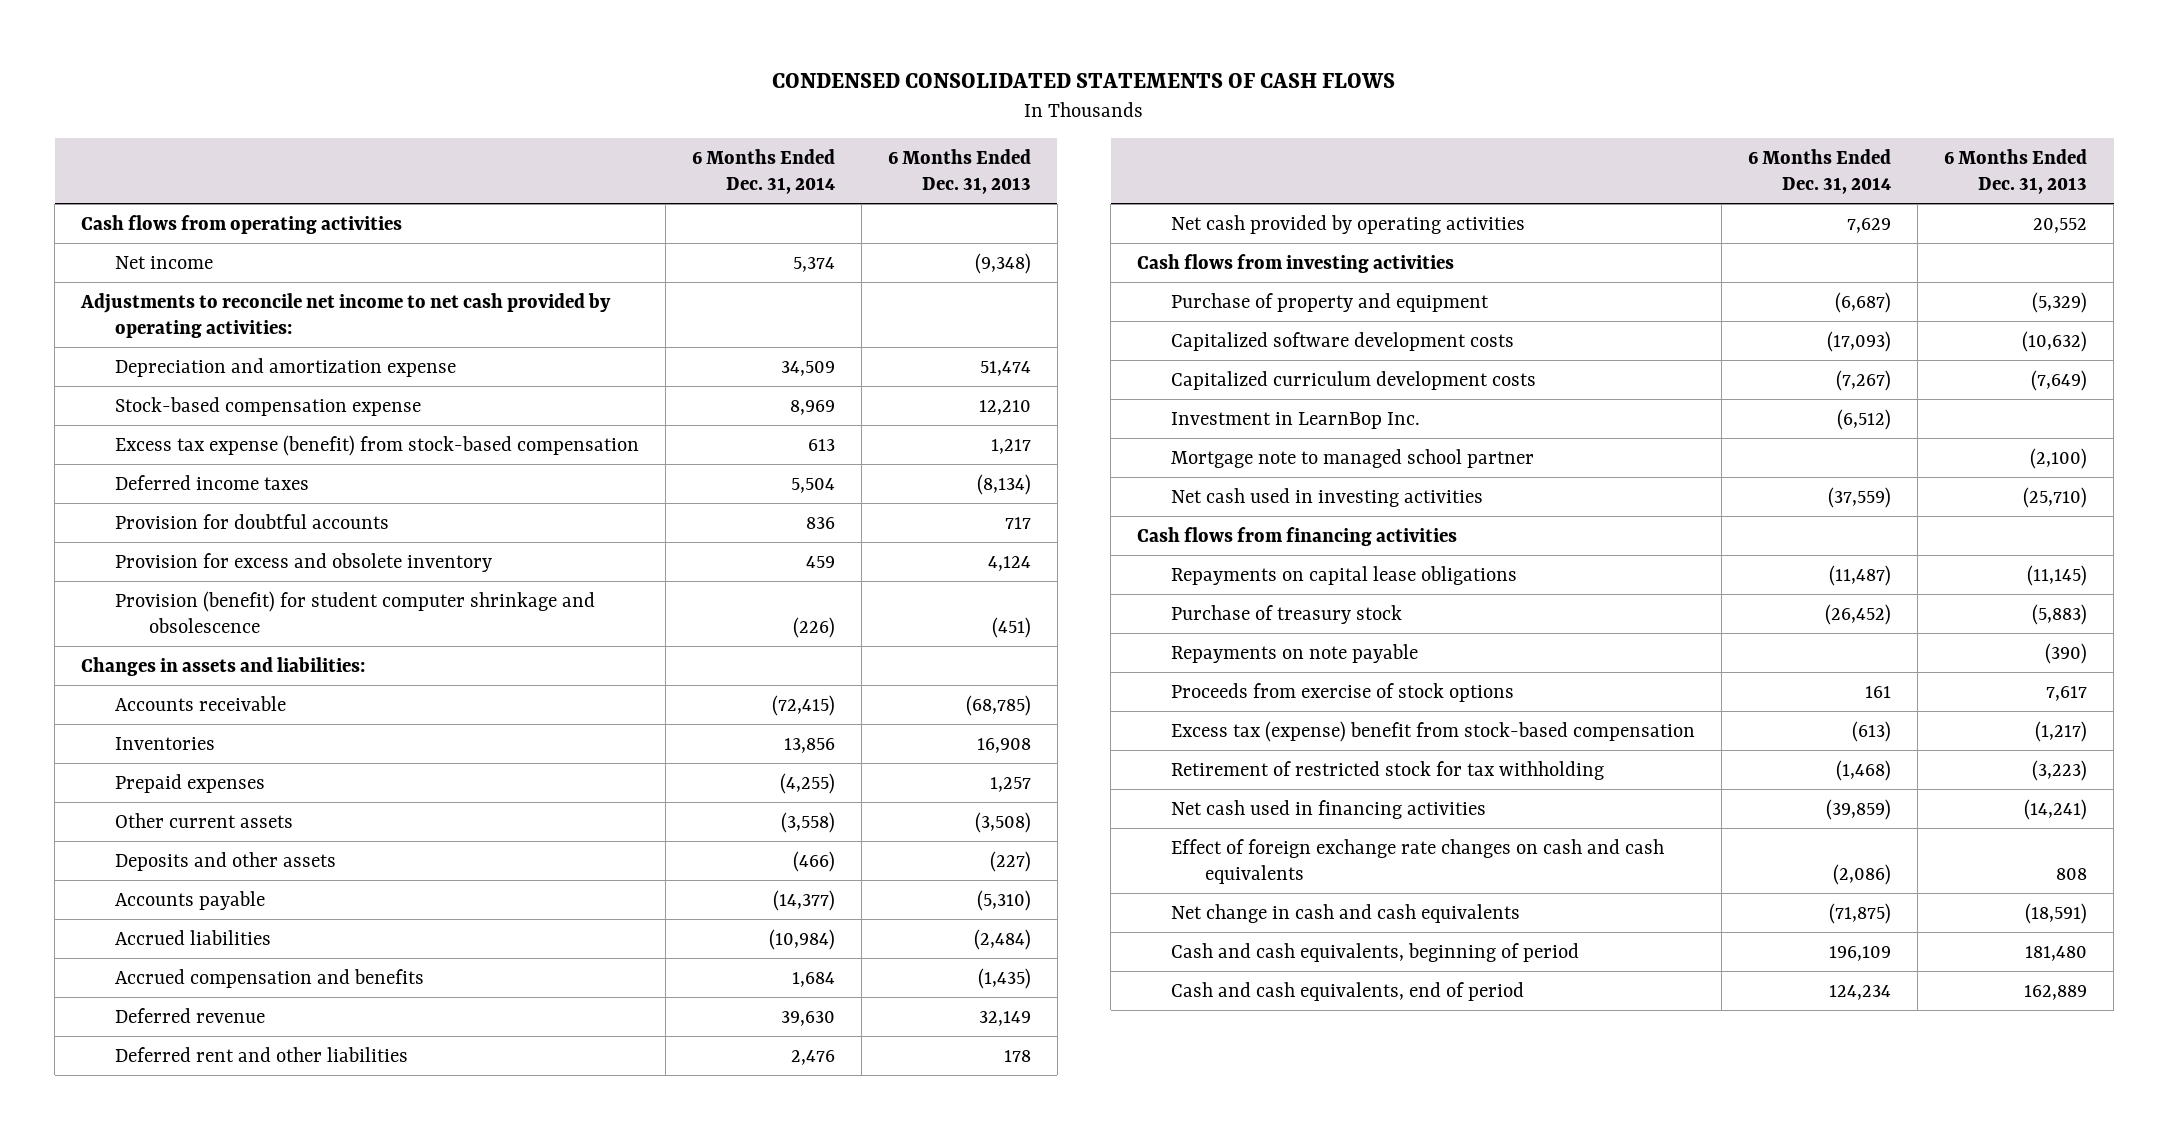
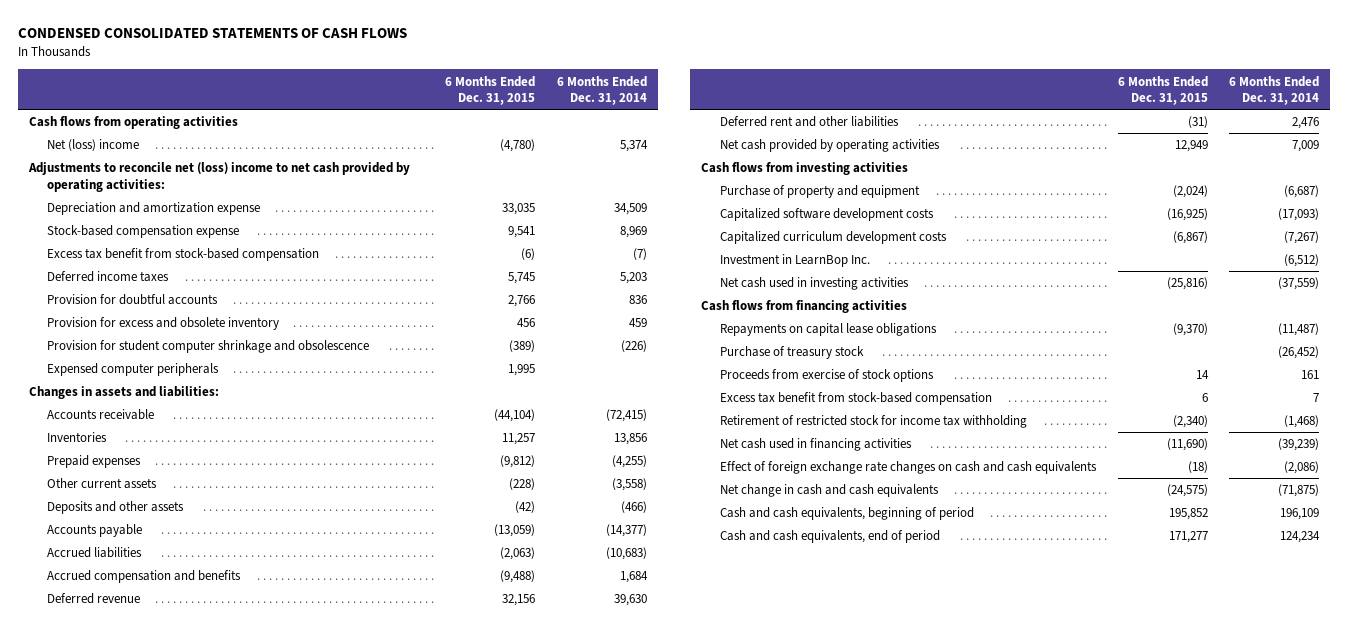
- | 6 Months Ended Dec. 31, 2014 | 6 Months Ended Dec. 31, 2013
+ | 6 Months Ended Dec. 31, 2015 | 6 Months Ended Dec. 31, 2014
- Net income | 5,374 | (9,348)
- Adjustments to reconcile net income to net cash provided by operating activities:
+ Net (loss) income | (4,780) | 5,374
+ Adjustments to reconcile net (loss) income to net cash provided by operating activities:
- Excess tax expense (benefit) from stock-based compensation | 613 | 1,217
- Deferred income taxes | 5,504 | (8,134)
+ Excess tax benefit from stock-based compensation | (6) | (7)
+ Deferred income taxes | 5,745 | 5,203
- Provision (benefit) for student computer shrinkage and obsolescence | (226) | (451)
+ Provision for student computer shrinkage and obsolescence | (389) | (226)
+ Expensed computer peripherals | 1,995 |
- Accrued liabilities | (10,984) | (2,484)
+ Accrued liabilities | (2,063) | (10,683)
- Net cash provided by operating activities | 7,629 | 20,552
+ Net cash provided by operating activities | 12,949 | 7,009
- Mortgage note to managed school partner | | (2,100)
- Repayments on note payable | | (390)
- Excess tax (expense) benefit from stock-based compensation | (613) | (1,217)
- Retirement of restricted stock for tax withholding | (1,468) | (3,223)
- Net cash used in financing activities | (39,859) | (14,241)
+ Excess tax benefit from stock-based compensation | 6 | 7
+ Retirement of restricted stock for income tax withholding | (2,340) | (1,468)
+ Net cash used in financing activities | (11,690) | (39,239)

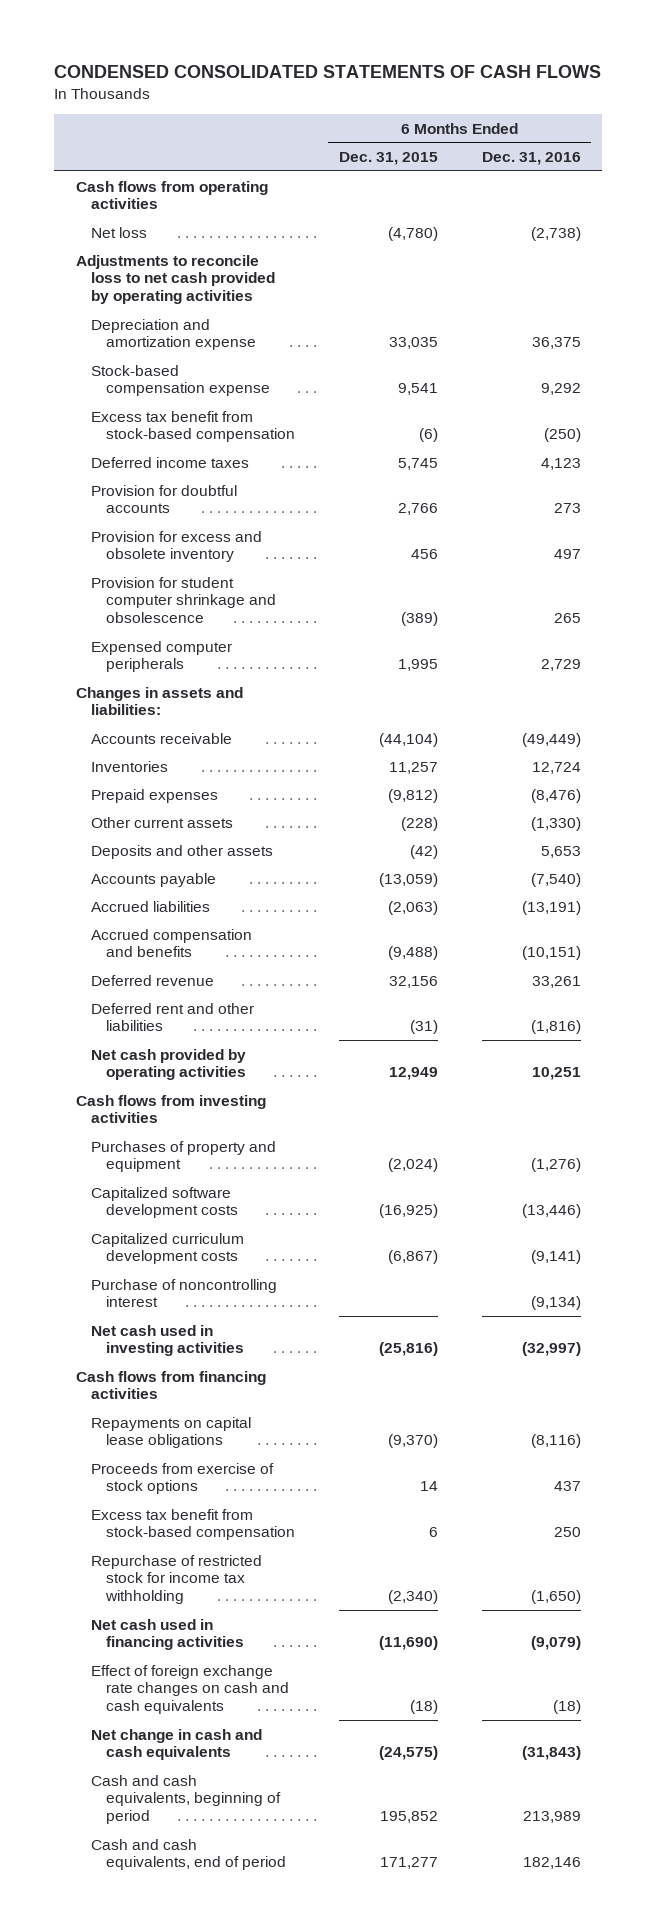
- | 6 Months Ended Dec. 31, 2015 | 6 Months Ended Dec. 31, 2014
+ | 6 Months Ended Dec. 31, 2015 | 6 Months Ended Dec. 31, 2016
- Net (loss) income | (4,780) | 5,374
- Adjustments to reconcile net (loss) income to net cash provided by operating activities:
+ Net loss | (4,780) | (2,738)
+ Adjustments to reconcile loss to net cash provided by operating activities
- Purchase of property and equipment | (2,024) | (6,687)
+ Purchases of property and equipment | (2,024) | (1,276)
- Investment in LearnBop Inc. | | (6,512)
+ Purchase of noncontrolling interest | | (9,134)
- Purchase of treasury stock | | (26,452)
- Retirement of restricted stock for income tax withholding | (2,340) | (1,468)
+ Repurchase of restricted stock for income tax withholding | (2,340) | (1,650)

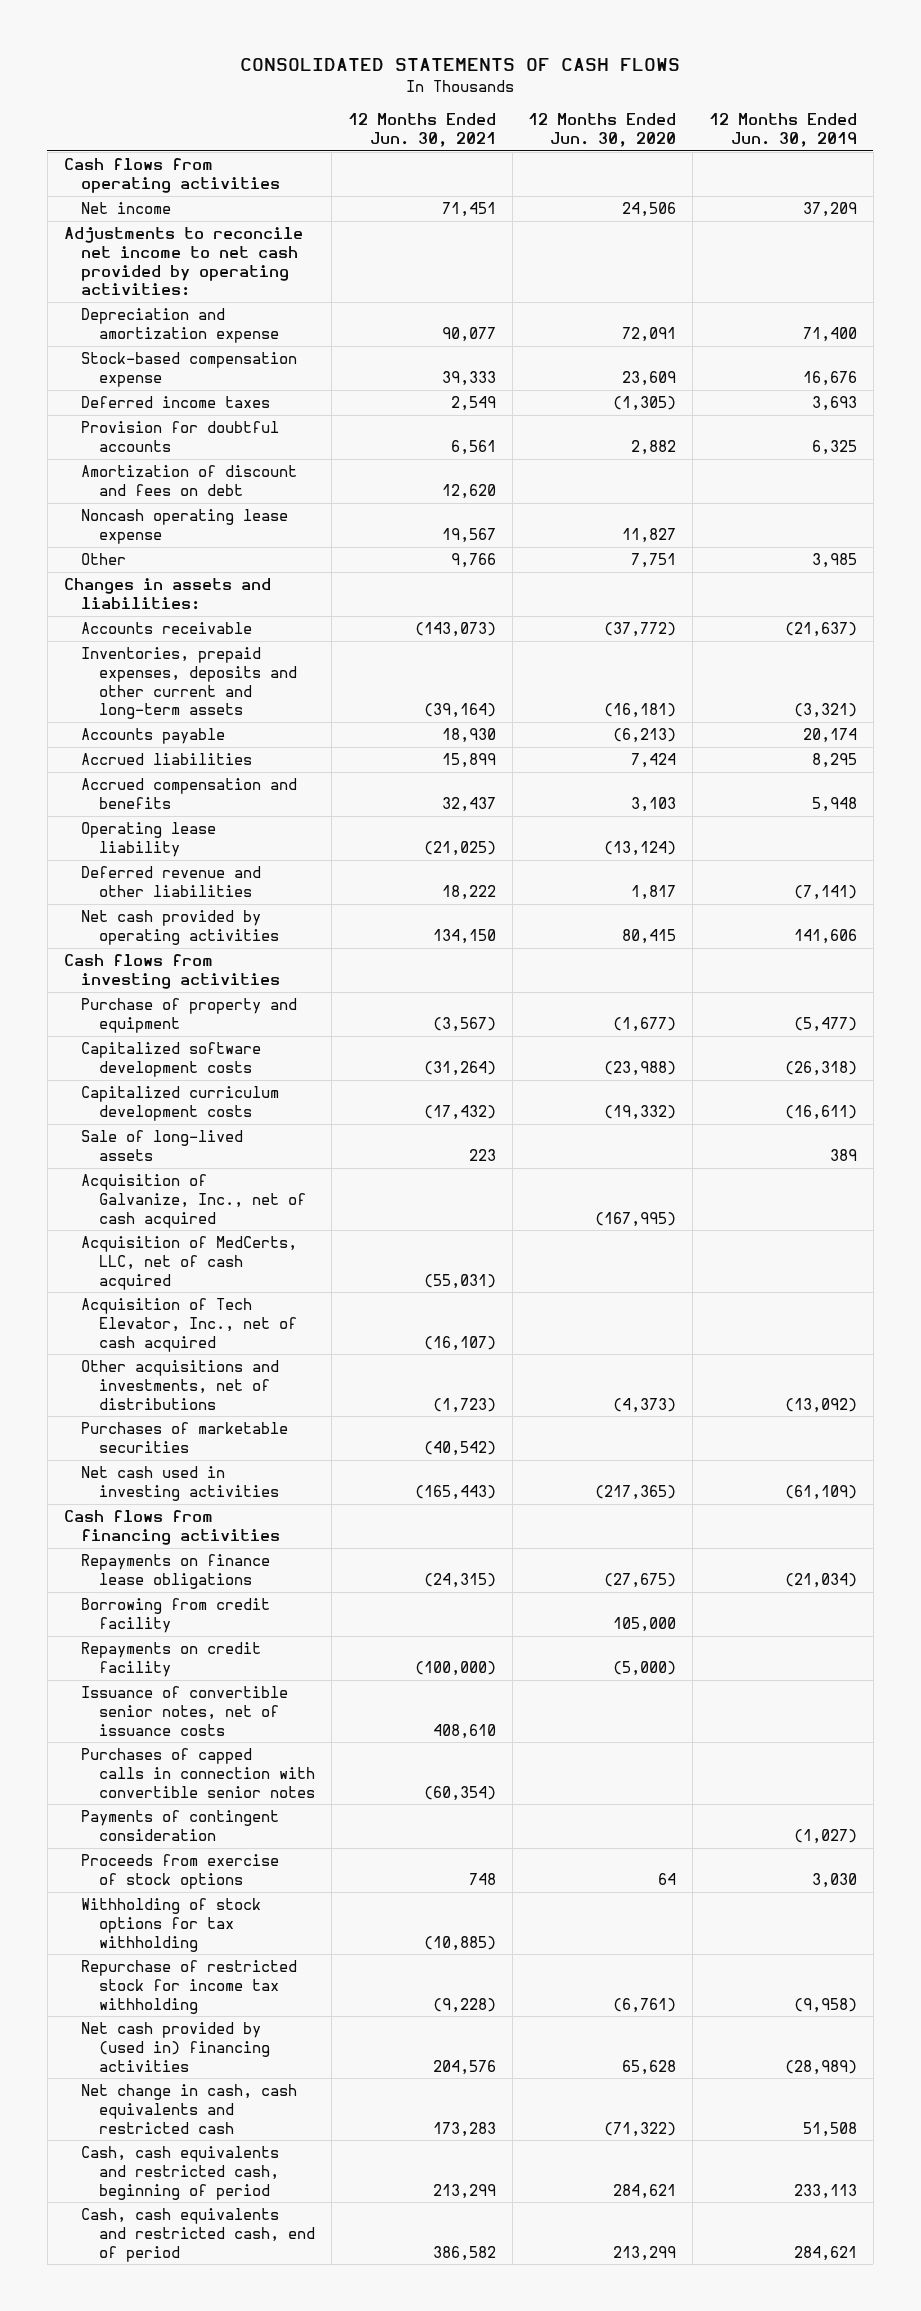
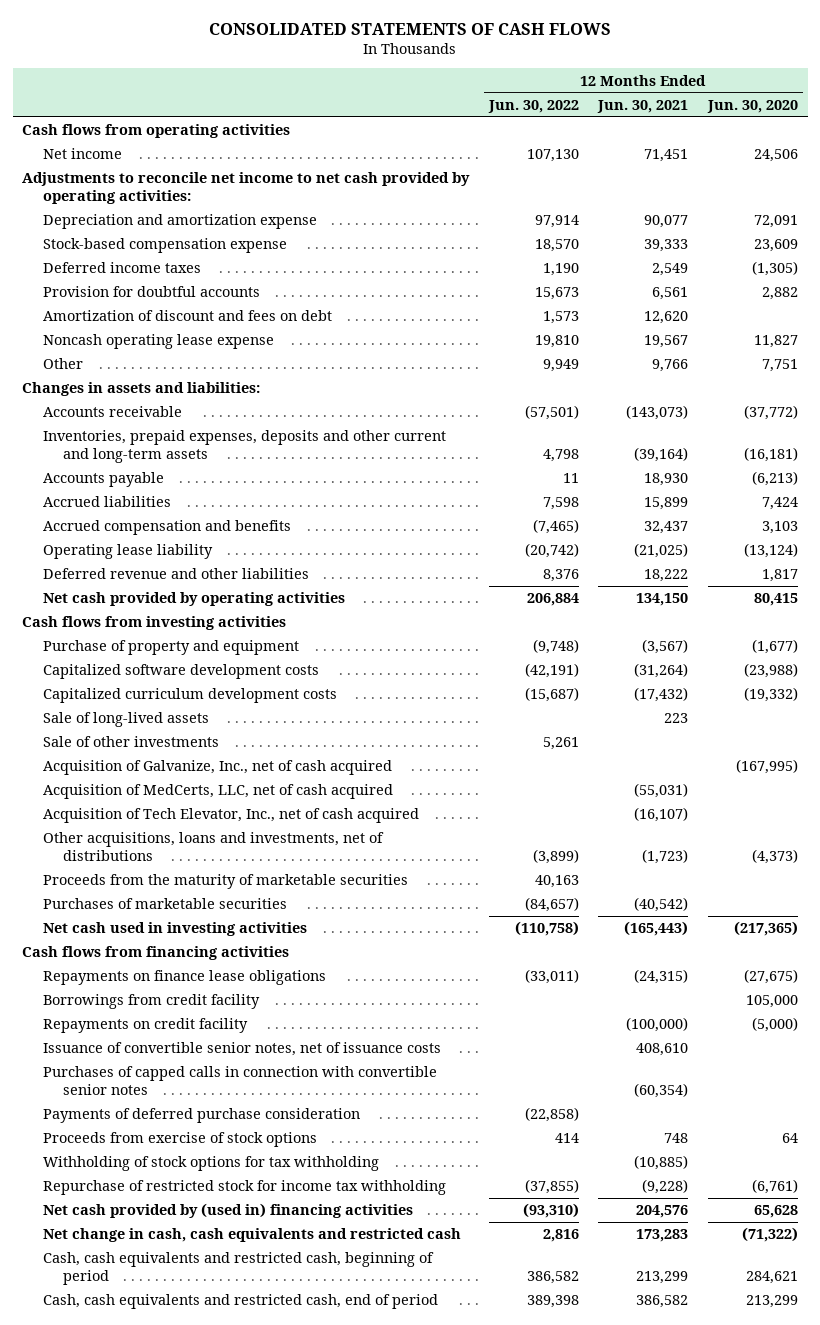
- | 12 Months Ended Jun. 30, 2021 | 12 Months Ended Jun. 30, 2020 | 12 Months Ended Jun. 30, 2019
+ | 12 Months Ended Jun. 30, 2022 | 12 Months Ended Jun. 30, 2021 | 12 Months Ended Jun. 30, 2020
+ Sale of other investments | 5,261 | |
- Other acquisitions and investments, net of distributions | (1,723) | (4,373) | (13,092)
+ Other acquisitions, loans and investments, net of distributions | (3,899) | (1,723) | (4,373)
+ Proceeds from the maturity of marketable securities | 40,163 | |
- Borrowing from credit facility | | 105,000 |
+ Borrowings from credit facility | | | 105,000
- Payments of contingent consideration | | | (1,027)
+ Payments of deferred purchase consideration | (22,858) | |

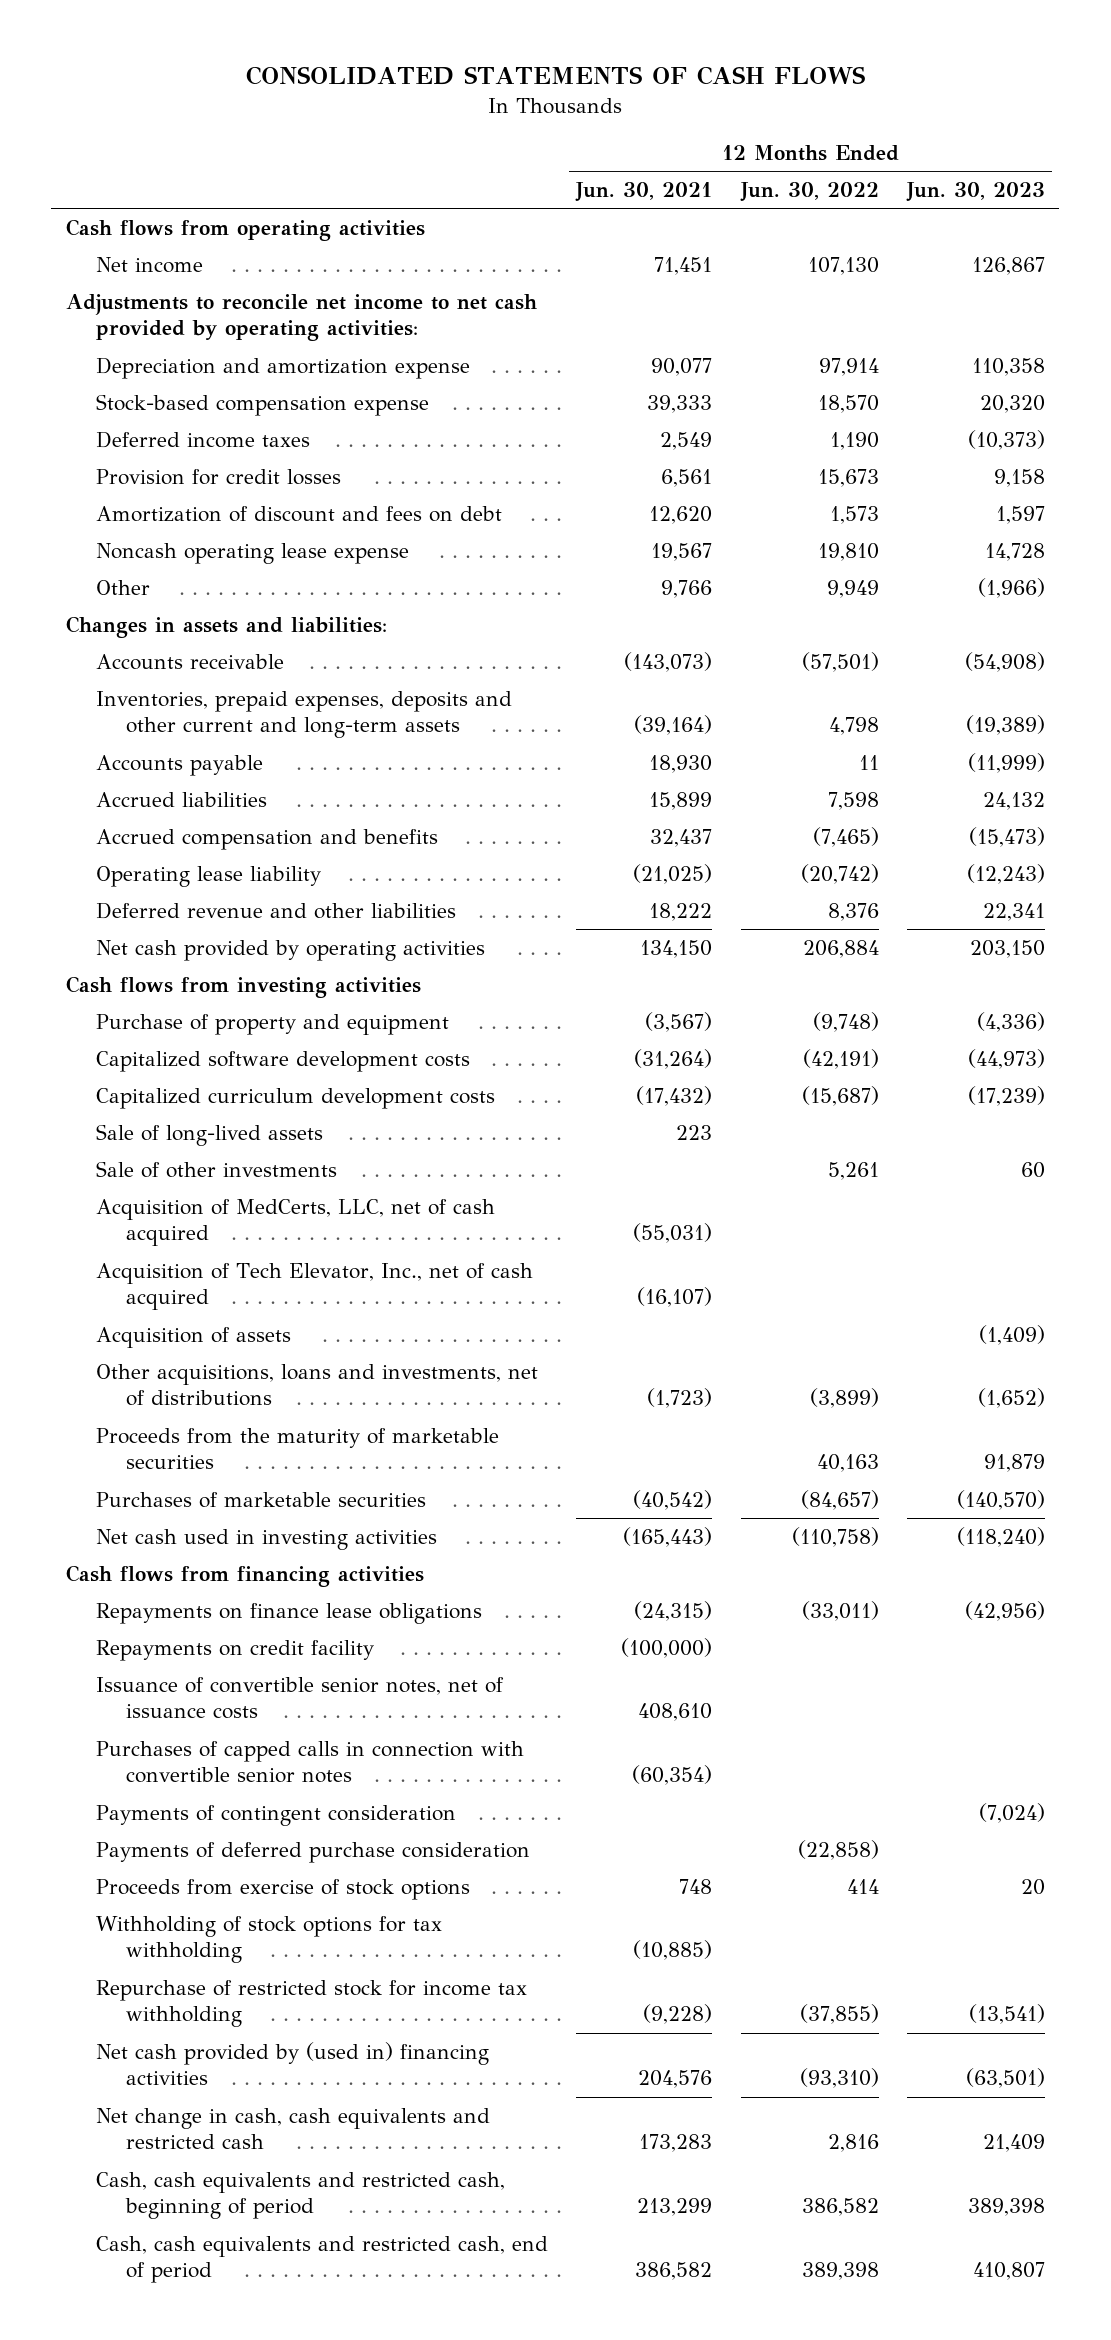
- | 12 Months Ended Jun. 30, 2022 | 12 Months Ended Jun. 30, 2021 | 12 Months Ended Jun. 30, 2020
+ | 12 Months Ended Jun. 30, 2021 | 12 Months Ended Jun. 30, 2022 | 12 Months Ended Jun. 30, 2023
- Provision for doubtful accounts | 15,673 | 6,561 | 2,882
+ Provision for credit losses | 6,561 | 15,673 | 9,158
- Acquisition of Galvanize, Inc., net of cash acquired | | | (167,995)
+ Acquisition of assets | | | (1,409)
- Borrowings from credit facility | | | 105,000
+ Payments of contingent consideration | | | (7,024)

